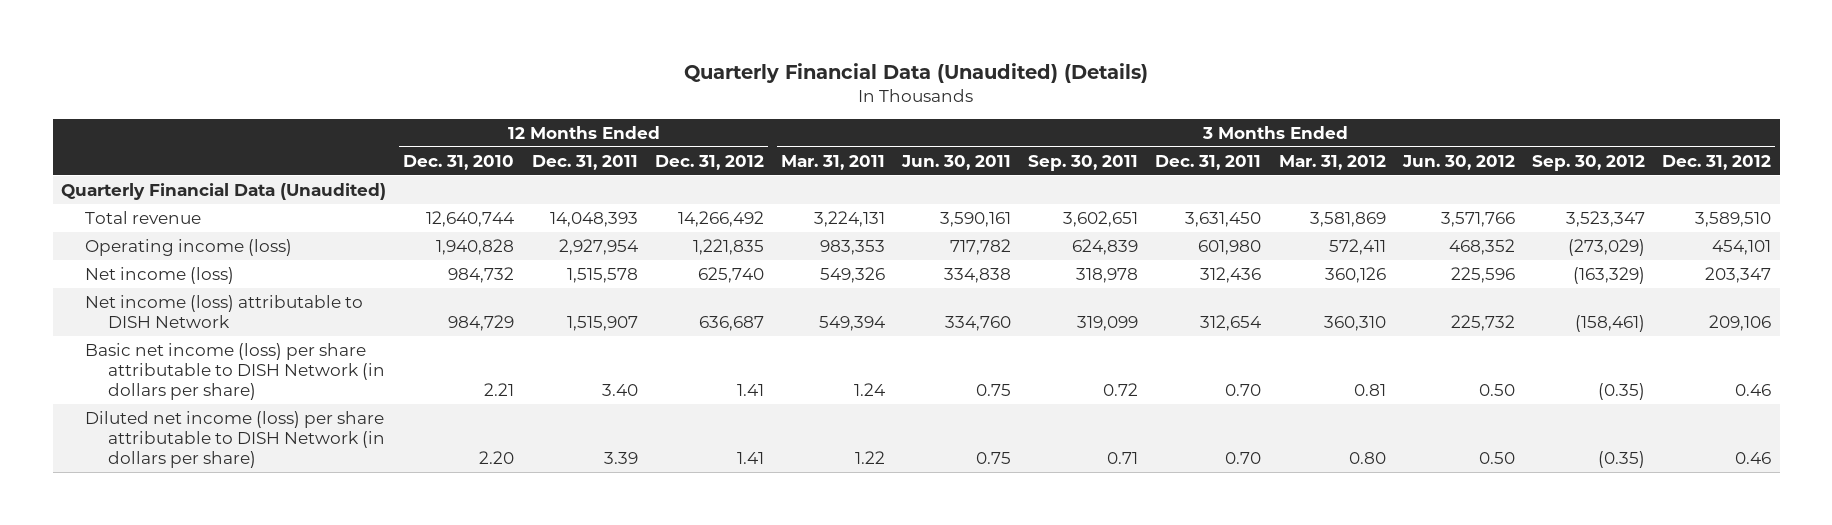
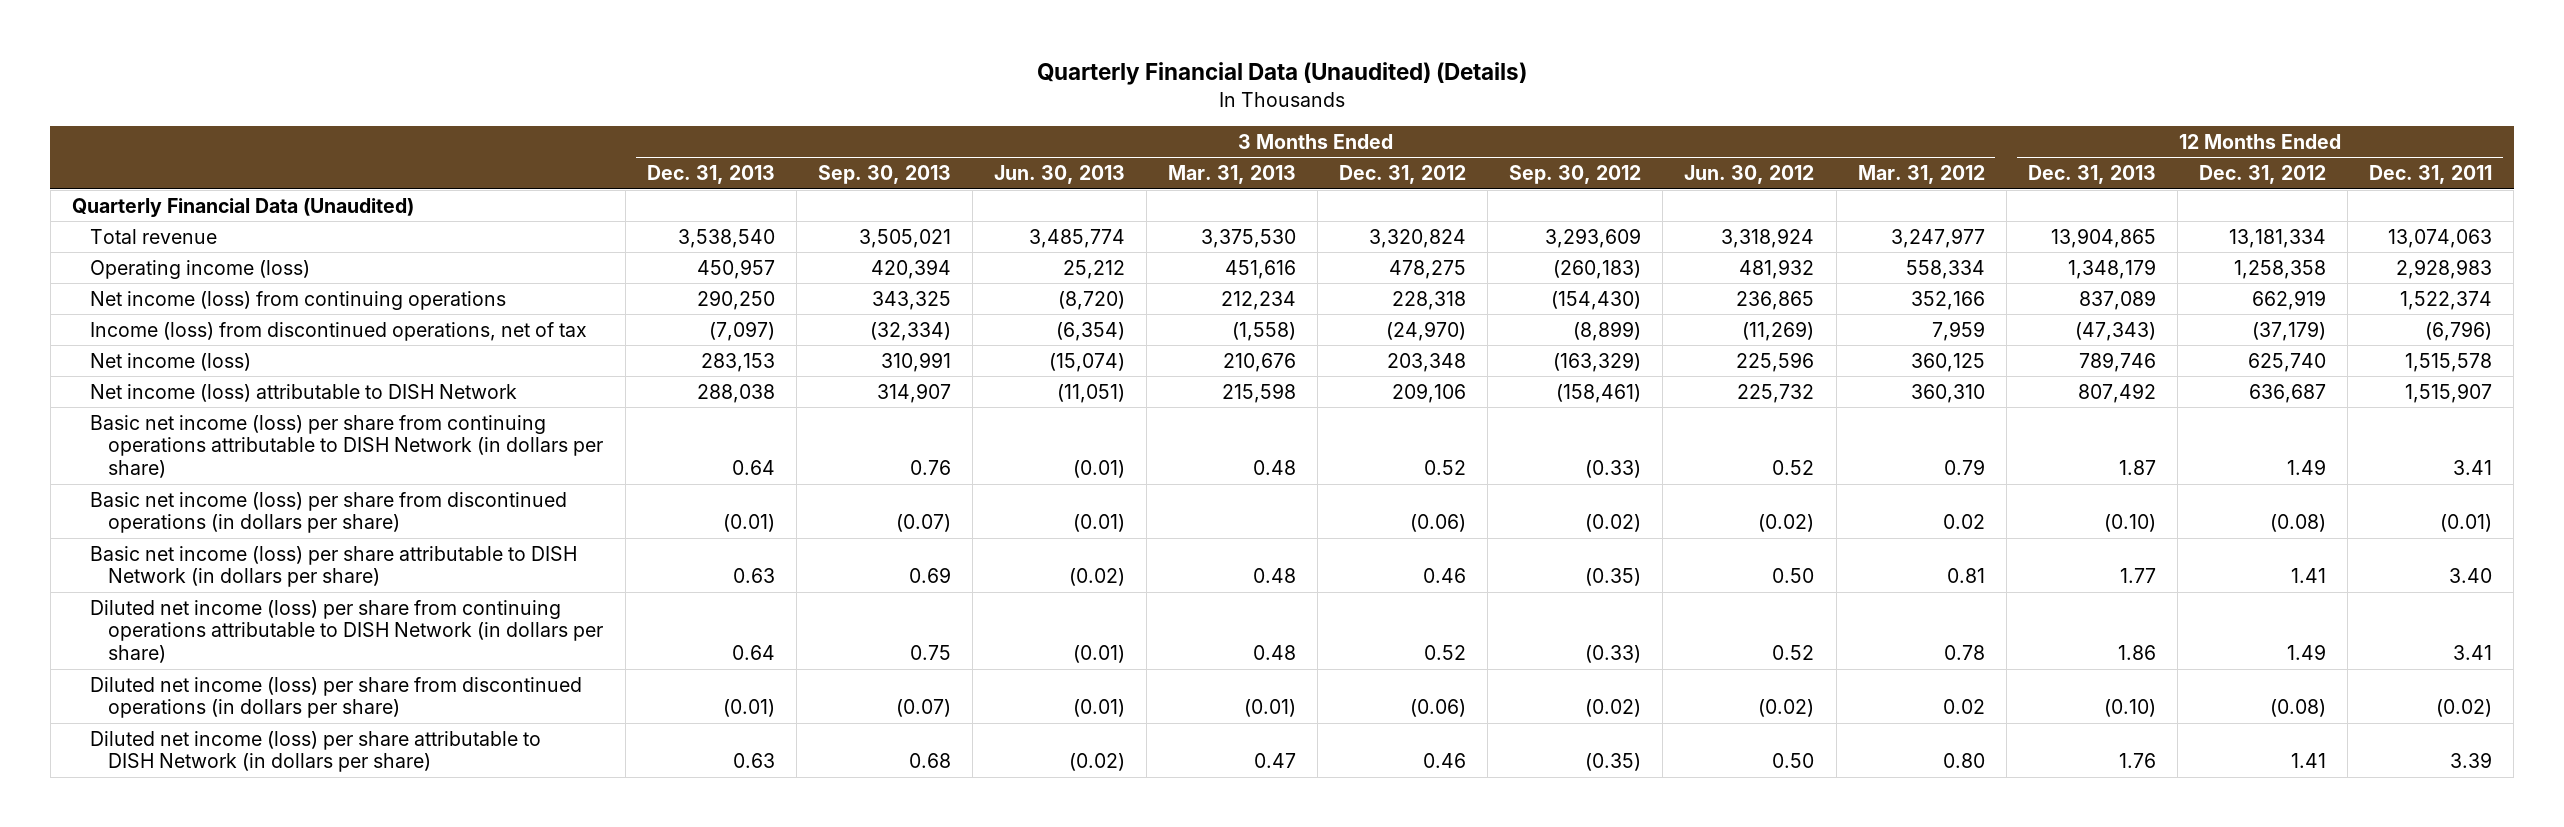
- | 12 Months Ended Dec. 31, 2010 | 12 Months Ended Dec. 31, 2011 | 12 Months Ended Dec. 31, 2012 | 3 Months Ended Mar. 31, 2011 | 3 Months Ended Jun. 30, 2011 | 3 Months Ended Sep. 30, 2011 | 3 Months Ended Dec. 31, 2011 | 3 Months Ended Mar. 31, 2012 | 3 Months Ended Jun. 30, 2012 | 3 Months Ended Sep. 30, 2012 | 3 Months Ended Dec. 31, 2012
+ | 3 Months Ended Dec. 31, 2013 | 3 Months Ended Sep. 30, 2013 | 3 Months Ended Jun. 30, 2013 | 3 Months Ended Mar. 31, 2013 | 3 Months Ended Dec. 31, 2012 | 3 Months Ended Sep. 30, 2012 | 3 Months Ended Jun. 30, 2012 | 3 Months Ended Mar. 31, 2012 | 12 Months Ended Dec. 31, 2013 | 12 Months Ended Dec. 31, 2012 | 12 Months Ended Dec. 31, 2011
- Total revenue | 12,640,744 | 14,048,393 | 14,266,492 | 3,224,131 | 3,590,161 | 3,602,651 | 3,631,450 | 3,581,869 | 3,571,766 | 3,523,347 | 3,589,510
- Operating income (loss) | 1,940,828 | 2,927,954 | 1,221,835 | 983,353 | 717,782 | 624,839 | 601,980 | 572,411 | 468,352 | (273,029) | 454,101
- Net income (loss) | 984,732 | 1,515,578 | 625,740 | 549,326 | 334,838 | 318,978 | 312,436 | 360,126 | 225,596 | (163,329) | 203,347
+ Total revenue | 3,538,540 | 3,505,021 | 3,485,774 | 3,375,530 | 3,320,824 | 3,293,609 | 3,318,924 | 3,247,977 | 13,904,865 | 13,181,334 | 13,074,063
+ Operating income (loss) | 450,957 | 420,394 | 25,212 | 451,616 | 478,275 | (260,183) | 481,932 | 558,334 | 1,348,179 | 1,258,358 | 2,928,983
+ Net income (loss) from continuing operations | 290,250 | 343,325 | (8,720) | 212,234 | 228,318 | (154,430) | 236,865 | 352,166 | 837,089 | 662,919 | 1,522,374
+ Income (loss) from discontinued operations, net of tax | (7,097) | (32,334) | (6,354) | (1,558) | (24,970) | (8,899) | (11,269) | 7,959 | (47,343) | (37,179) | (6,796)
+ Net income (loss) | 283,153 | 310,991 | (15,074) | 210,676 | 203,348 | (163,329) | 225,596 | 360,125 | 789,746 | 625,740 | 1,515,578
+ Basic net income (loss) per share from continuing operations attributable to DISH Network (in dollars per share) | 0.64 | 0.76 | (0.01) | 0.48 | 0.52 | (0.33) | 0.52 | 0.79 | 1.87 | 1.49 | 3.41
+ Basic net income (loss) per share from discontinued operations (in dollars per share) | (0.01) | (0.07) | (0.01) | | (0.06) | (0.02) | (0.02) | 0.02 | (0.10) | (0.08) | (0.01)
+ Diluted net income (loss) per share from continuing operations attributable to DISH Network (in dollars per share) | 0.64 | 0.75 | (0.01) | 0.48 | 0.52 | (0.33) | 0.52 | 0.78 | 1.86 | 1.49 | 3.41
+ Diluted net income (loss) per share from discontinued operations (in dollars per share) | (0.01) | (0.07) | (0.01) | (0.01) | (0.06) | (0.02) | (0.02) | 0.02 | (0.10) | (0.08) | (0.02)

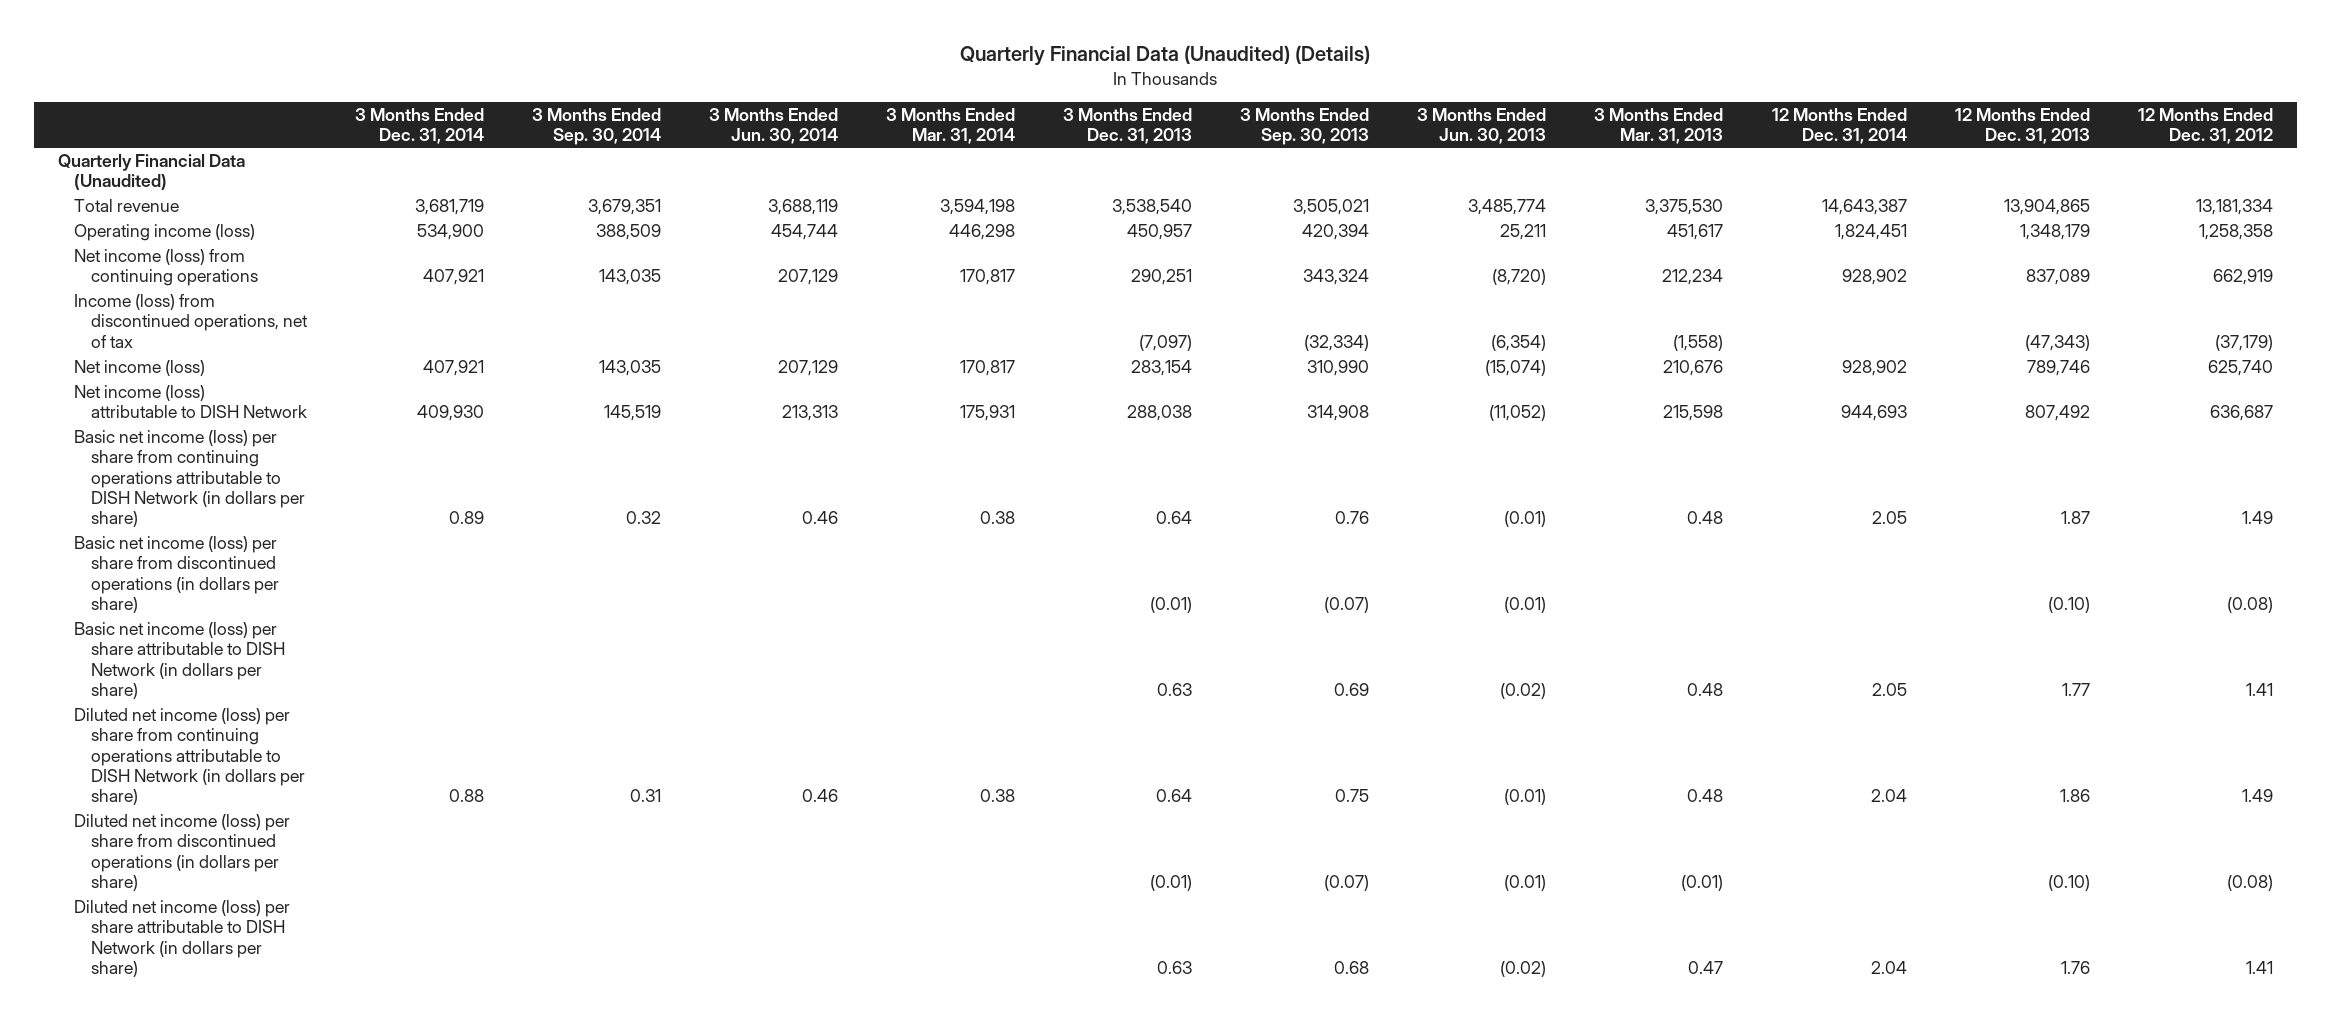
- | 3 Months Ended Dec. 31, 2013 | 3 Months Ended Sep. 30, 2013 | 3 Months Ended Jun. 30, 2013 | 3 Months Ended Mar. 31, 2013 | 3 Months Ended Dec. 31, 2012 | 3 Months Ended Sep. 30, 2012 | 3 Months Ended Jun. 30, 2012 | 3 Months Ended Mar. 31, 2012 | 12 Months Ended Dec. 31, 2013 | 12 Months Ended Dec. 31, 2012 | 12 Months Ended Dec. 31, 2011
+ | 3 Months Ended Dec. 31, 2014 | 3 Months Ended Sep. 30, 2014 | 3 Months Ended Jun. 30, 2014 | 3 Months Ended Mar. 31, 2014 | 3 Months Ended Dec. 31, 2013 | 3 Months Ended Sep. 30, 2013 | 3 Months Ended Jun. 30, 2013 | 3 Months Ended Mar. 31, 2013 | 12 Months Ended Dec. 31, 2014 | 12 Months Ended Dec. 31, 2013 | 12 Months Ended Dec. 31, 2012
- Operating income (loss) | 450,957 | 420,394 | 25,212 | 451,616 | 478,275 | (260,183) | 481,932 | 558,334 | 1,348,179 | 1,258,358 | 2,928,983
- Net income (loss) from continuing operations | 290,250 | 343,325 | (8,720) | 212,234 | 228,318 | (154,430) | 236,865 | 352,166 | 837,089 | 662,919 | 1,522,374
+ Operating income (loss) | 534,900 | 388,509 | 454,744 | 446,298 | 450,957 | 420,394 | 25,211 | 451,617 | 1,824,451 | 1,348,179 | 1,258,358
+ Net income (loss) from continuing operations | 407,921 | 143,035 | 207,129 | 170,817 | 290,251 | 343,324 | (8,720) | 212,234 | 928,902 | 837,089 | 662,919
- Net income (loss) | 283,153 | 310,991 | (15,074) | 210,676 | 203,348 | (163,329) | 225,596 | 360,125 | 789,746 | 625,740 | 1,515,578
- Net income (loss) attributable to DISH Network | 288,038 | 314,907 | (11,051) | 215,598 | 209,106 | (158,461) | 225,732 | 360,310 | 807,492 | 636,687 | 1,515,907
+ Net income (loss) | 407,921 | 143,035 | 207,129 | 170,817 | 283,154 | 310,990 | (15,074) | 210,676 | 928,902 | 789,746 | 625,740
+ Net income (loss) attributable to DISH Network | 409,930 | 145,519 | 213,313 | 175,931 | 288,038 | 314,908 | (11,052) | 215,598 | 944,693 | 807,492 | 636,687

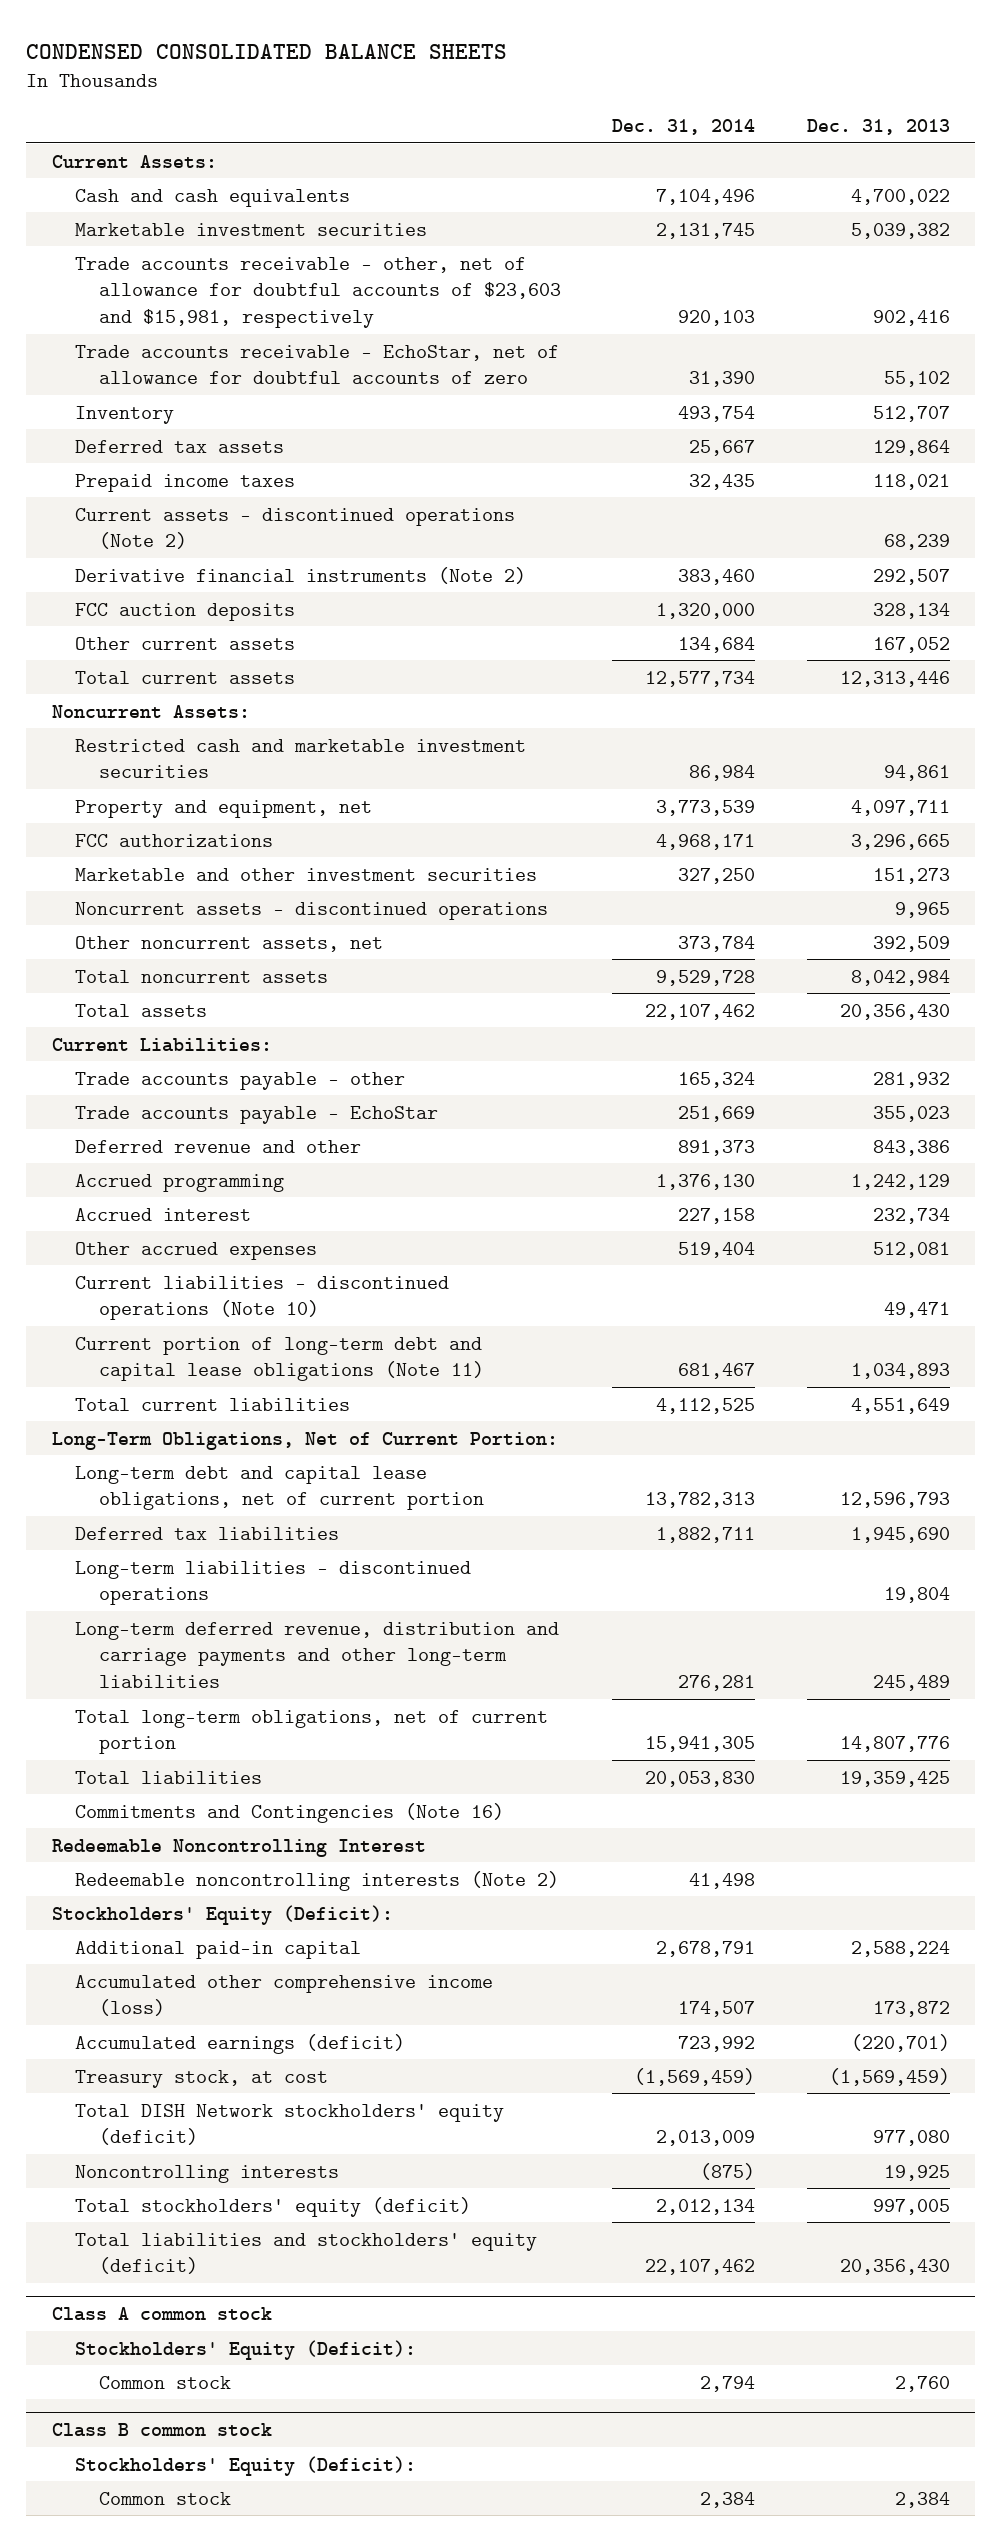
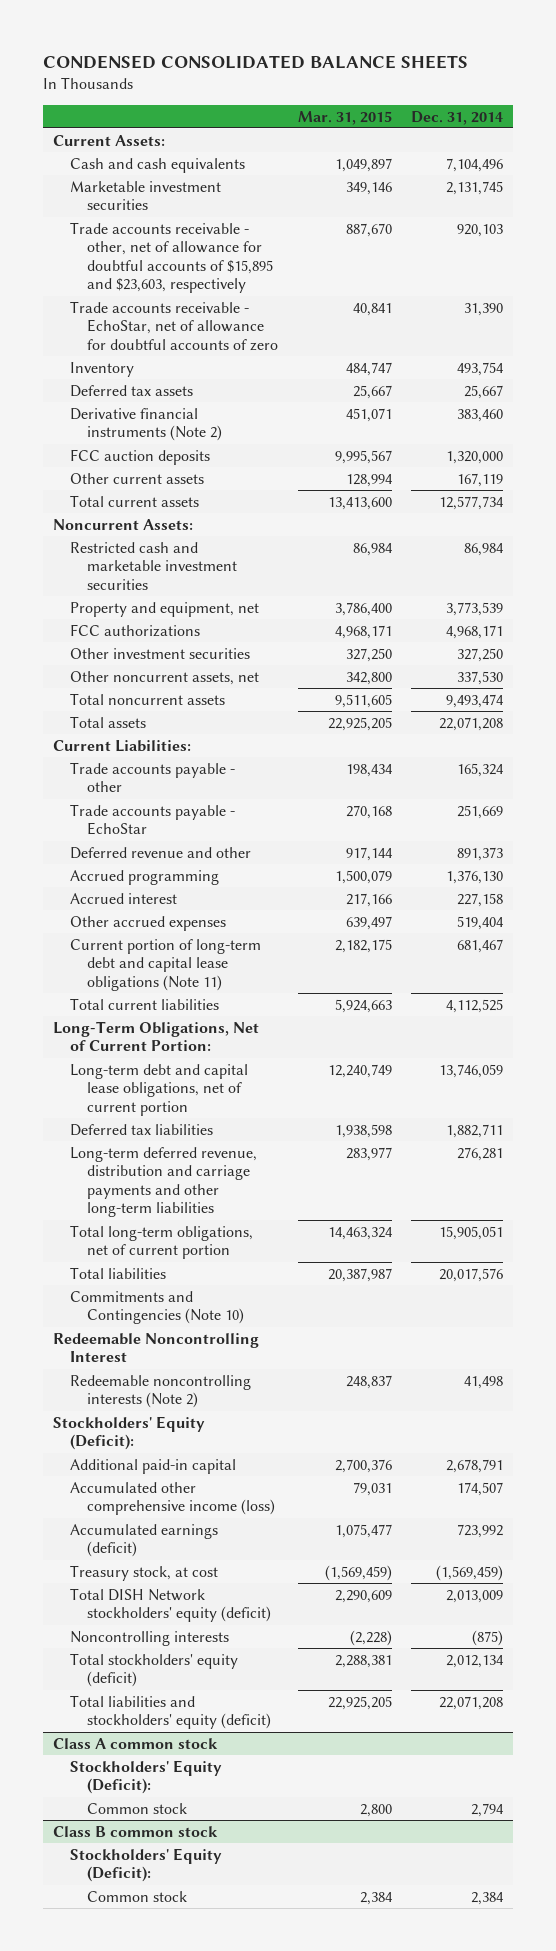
- | Dec. 31, 2014 | Dec. 31, 2013
+ | Mar. 31, 2015 | Dec. 31, 2014
- Trade accounts receivable - other, net of allowance for doubtful accounts of $23,603 and $15,981, respectively | 920,103 | 902,416
+ Trade accounts receivable - other, net of allowance for doubtful accounts of $15,895 and $23,603, respectively | 887,670 | 920,103
- Prepaid income taxes | 32,435 | 118,021
- Current assets - discontinued operations (Note 2) | | 68,239
- Other current assets | 134,684 | 167,052
+ Other current assets | 128,994 | 167,119
- Marketable and other investment securities | 327,250 | 151,273
- Noncurrent assets - discontinued operations | | 9,965
- Other noncurrent assets, net | 373,784 | 392,509
- Total noncurrent assets | 9,529,728 | 8,042,984
- Total assets | 22,107,462 | 20,356,430
+ Other investment securities | 327,250 | 327,250
+ Other noncurrent assets, net | 342,800 | 337,530
+ Total noncurrent assets | 9,511,605 | 9,493,474
+ Total assets | 22,925,205 | 22,071,208
- Current liabilities - discontinued operations (Note 10) | | 49,471
- Long-term debt and capital lease obligations, net of current portion | 13,782,313 | 12,596,793
+ Long-term debt and capital lease obligations, net of current portion | 12,240,749 | 13,746,059
- Long-term liabilities - discontinued operations | | 19,804
- Total long-term obligations, net of current portion | 15,941,305 | 14,807,776
- Total liabilities | 20,053,830 | 19,359,425
- Commitments and Contingencies (Note 16)
+ Total long-term obligations, net of current portion | 14,463,324 | 15,905,051
+ Total liabilities | 20,387,987 | 20,017,576
+ Commitments and Contingencies (Note 10)
- Total liabilities and stockholders' equity (deficit) | 22,107,462 | 20,356,430
+ Total liabilities and stockholders' equity (deficit) | 22,925,205 | 22,071,208

